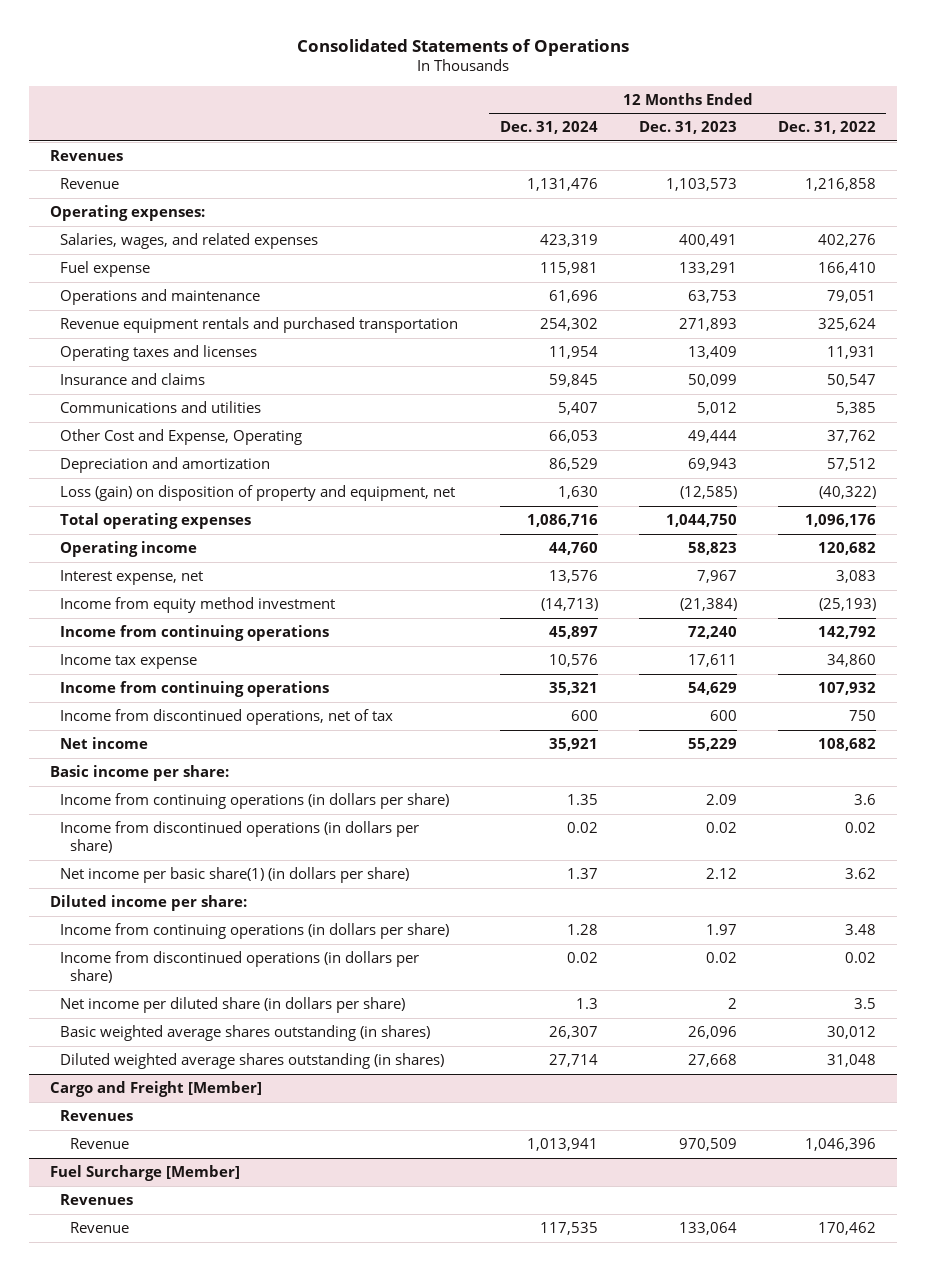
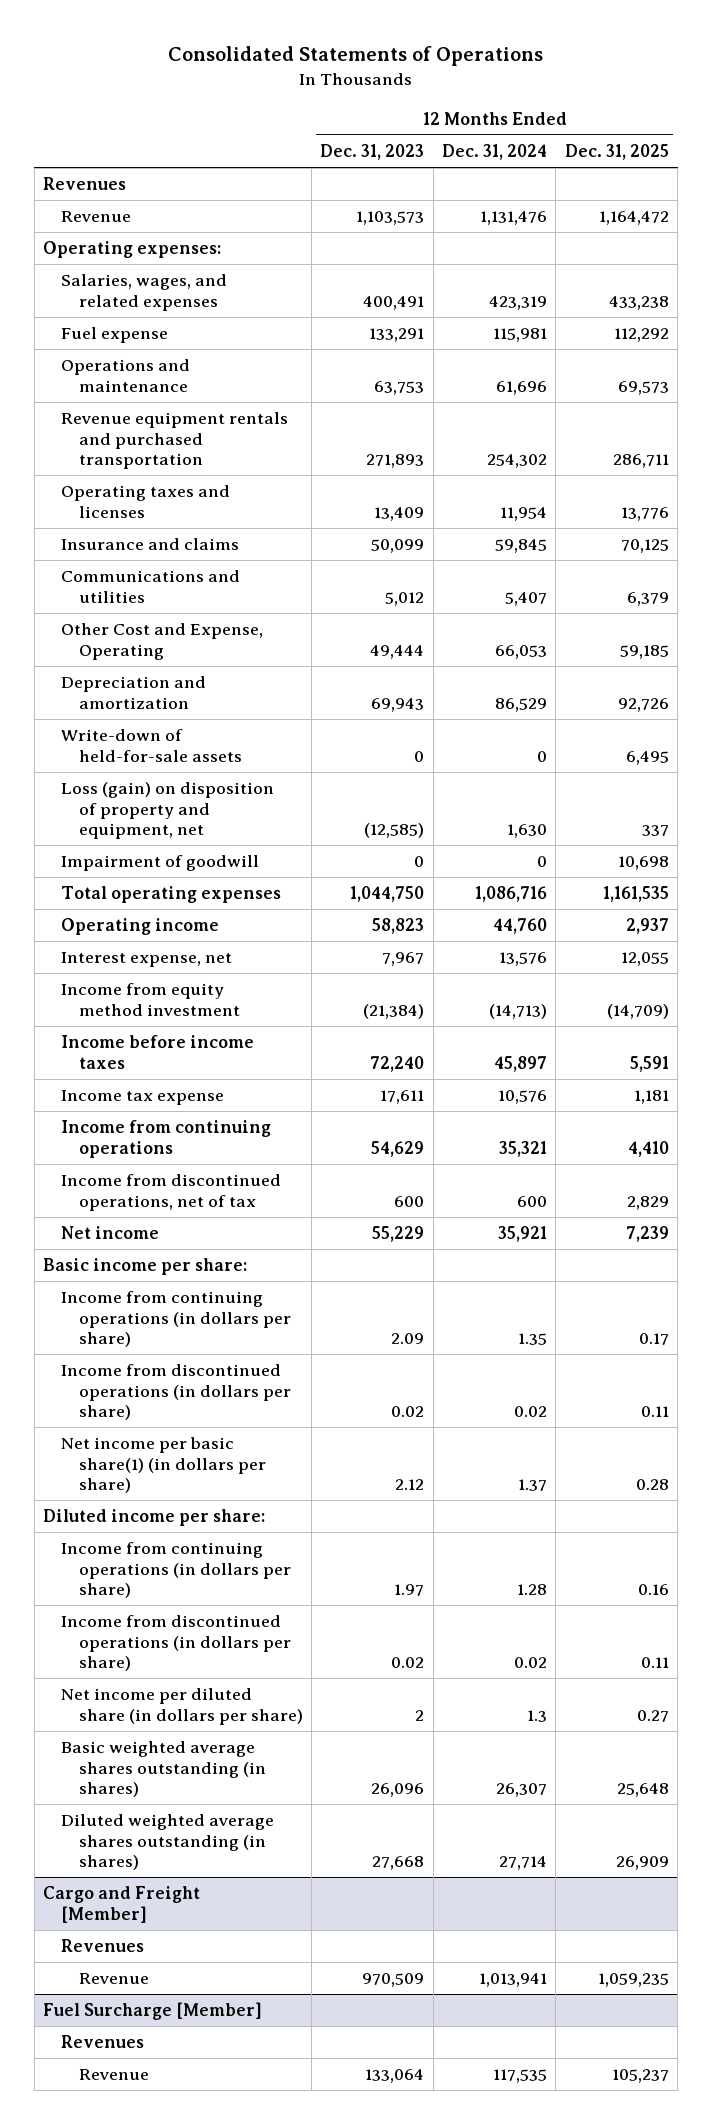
- | 12 Months Ended Dec. 31, 2024 | 12 Months Ended Dec. 31, 2023 | 12 Months Ended Dec. 31, 2022
+ | 12 Months Ended Dec. 31, 2023 | 12 Months Ended Dec. 31, 2024 | 12 Months Ended Dec. 31, 2025
+ Write-down of held-for-sale assets | 0 | 0 | 6,495
+ Impairment of goodwill | 0 | 0 | 10,698
- Income from continuing operations | 45,897 | 72,240 | 142,792
+ Income before income taxes | 72,240 | 45,897 | 5,591

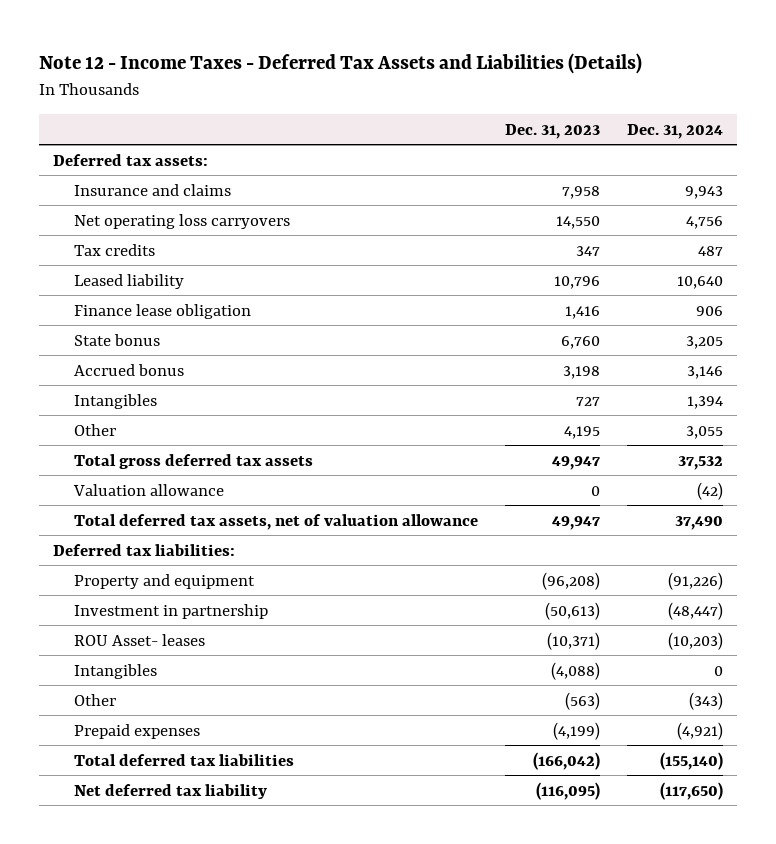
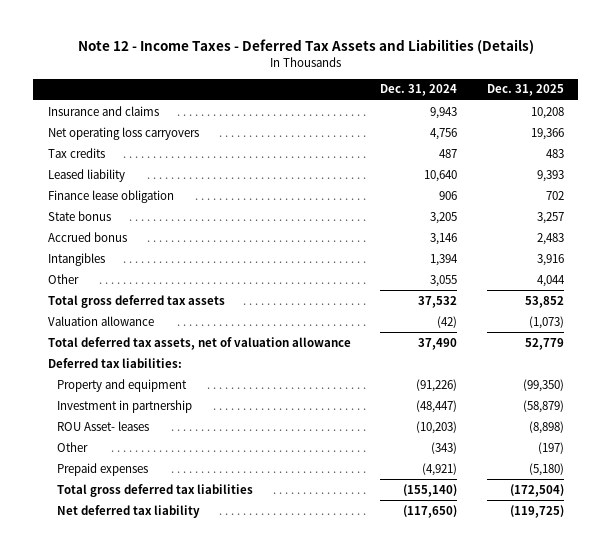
- | Dec. 31, 2023 | Dec. 31, 2024
+ | Dec. 31, 2024 | Dec. 31, 2025
- Deferred tax assets:
- Intangibles | (4,088) | 0
- Total deferred tax liabilities | (166,042) | (155,140)
+ Total gross deferred tax liabilities | (155,140) | (172,504)

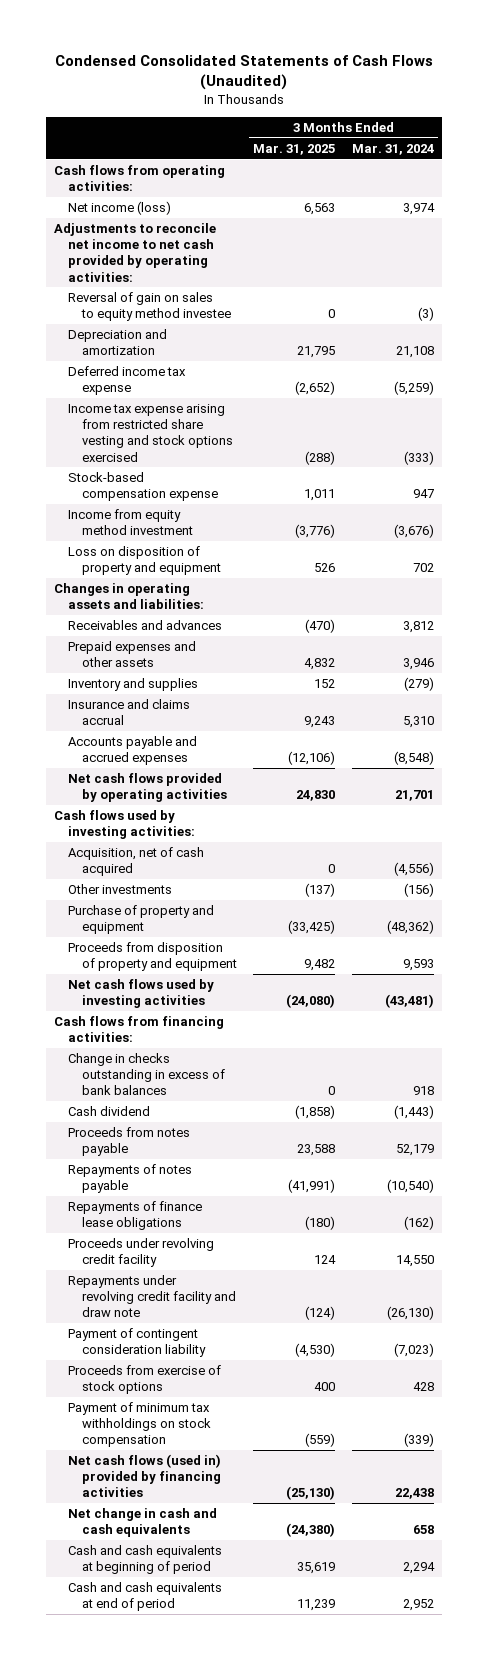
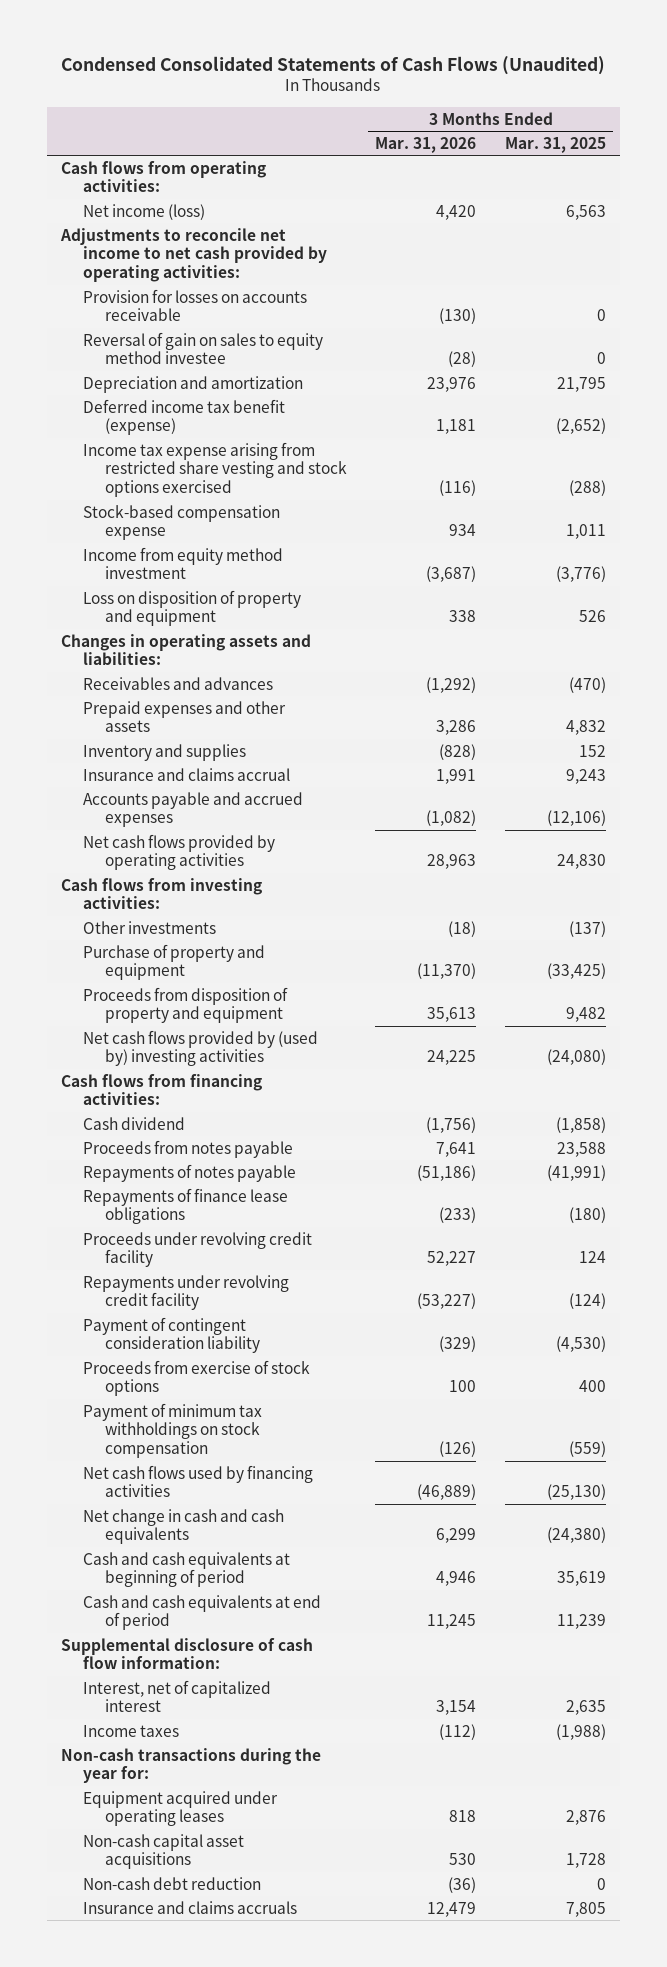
- | 3 Months Ended Mar. 31, 2025 | 3 Months Ended Mar. 31, 2024
+ | 3 Months Ended Mar. 31, 2026 | 3 Months Ended Mar. 31, 2025
+ Provision for losses on accounts receivable | (130) | 0
- Deferred income tax expense | (2,652) | (5,259)
+ Deferred income tax benefit (expense) | 1,181 | (2,652)
- Cash flows used by investing activities:
- Acquisition, net of cash acquired | 0 | (4,556)
+ Cash flows from investing activities:
- Net cash flows used by investing activities | (24,080) | (43,481)
+ Net cash flows provided by (used by) investing activities | 24,225 | (24,080)
- Change in checks outstanding in excess of bank balances | 0 | 918
- Repayments under revolving credit facility and draw note | (124) | (26,130)
+ Repayments under revolving credit facility | (53,227) | (124)
- Net cash flows (used in) provided by financing activities | (25,130) | 22,438
+ Net cash flows used by financing activities | (46,889) | (25,130)
+ Supplemental disclosure of cash flow information:
+ Interest, net of capitalized interest | 3,154 | 2,635
+ Income taxes | (112) | (1,988)
+ Non-cash transactions during the year for:
+ Equipment acquired under operating leases | 818 | 2,876
+ Non-cash capital asset acquisitions | 530 | 1,728
+ Non-cash debt reduction | (36) | 0
+ Insurance and claims accruals | 12,479 | 7,805

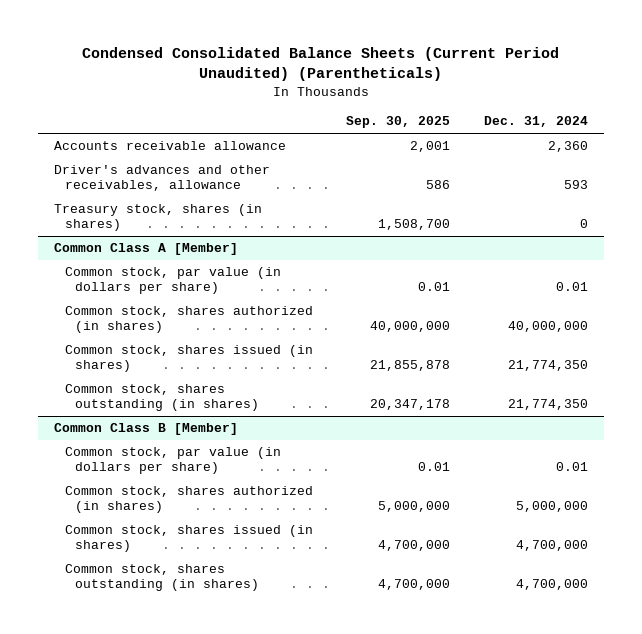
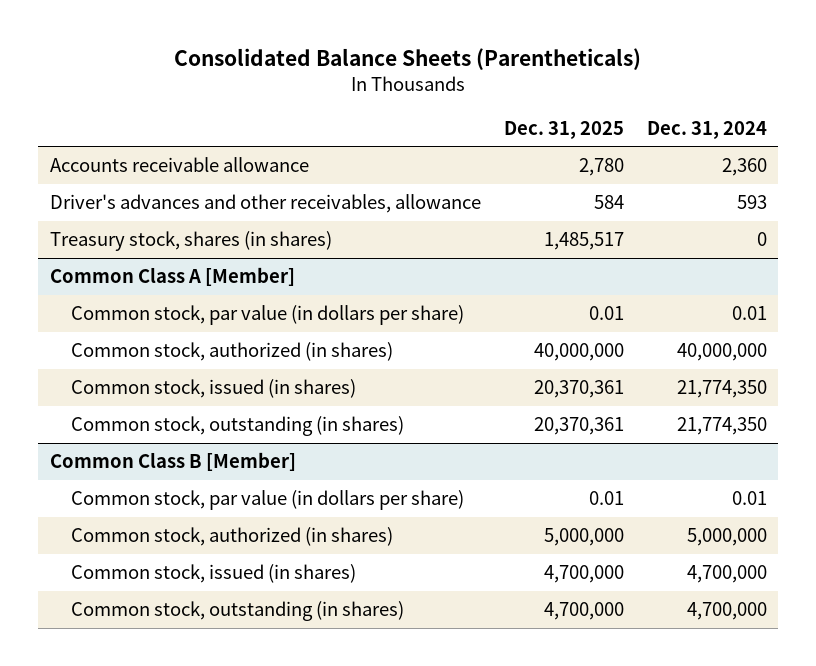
- Condensed Consolidated Balance Sheets (Current Period Unaudited) (Parentheticals)
+ Consolidated Balance Sheets (Parentheticals)
- | Sep. 30, 2025 | Dec. 31, 2024
+ | Dec. 31, 2025 | Dec. 31, 2024
@ Common Class A [Member]
- Common stock, shares authorized (in shares) | 40,000,000 | 40,000,000
- Common stock, shares issued (in shares) | 21,855,878 | 21,774,350
- Common stock, shares outstanding (in shares) | 20,347,178 | 21,774,350
+ Common stock, authorized (in shares) | 40,000,000 | 40,000,000
+ Common stock, issued (in shares) | 20,370,361 | 21,774,350
+ Common stock, outstanding (in shares) | 20,370,361 | 21,774,350
@ Common Class B [Member]
- Common stock, shares authorized (in shares) | 5,000,000 | 5,000,000
- Common stock, shares issued (in shares) | 4,700,000 | 4,700,000
- Common stock, shares outstanding (in shares) | 4,700,000 | 4,700,000
+ Common stock, authorized (in shares) | 5,000,000 | 5,000,000
+ Common stock, issued (in shares) | 4,700,000 | 4,700,000
+ Common stock, outstanding (in shares) | 4,700,000 | 4,700,000

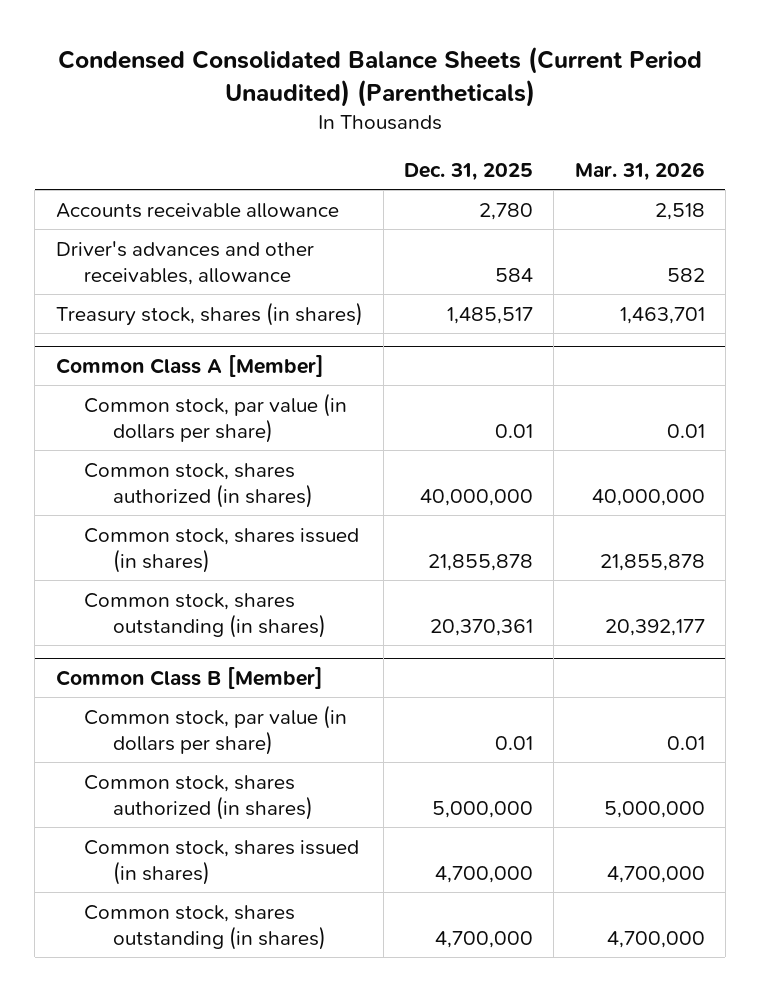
- Consolidated Balance Sheets (Parentheticals)
+ Condensed Consolidated Balance Sheets (Current Period Unaudited) (Parentheticals)
- | Dec. 31, 2025 | Dec. 31, 2024
+ | Dec. 31, 2025 | Mar. 31, 2026
@ Common Class A [Member]
- Common stock, authorized (in shares) | 40,000,000 | 40,000,000
- Common stock, issued (in shares) | 20,370,361 | 21,774,350
- Common stock, outstanding (in shares) | 20,370,361 | 21,774,350
+ Common stock, shares authorized (in shares) | 40,000,000 | 40,000,000
+ Common stock, shares issued (in shares) | 21,855,878 | 21,855,878
+ Common stock, shares outstanding (in shares) | 20,370,361 | 20,392,177
@ Common Class B [Member]
- Common stock, authorized (in shares) | 5,000,000 | 5,000,000
- Common stock, issued (in shares) | 4,700,000 | 4,700,000
- Common stock, outstanding (in shares) | 4,700,000 | 4,700,000
+ Common stock, shares authorized (in shares) | 5,000,000 | 5,000,000
+ Common stock, shares issued (in shares) | 4,700,000 | 4,700,000
+ Common stock, shares outstanding (in shares) | 4,700,000 | 4,700,000

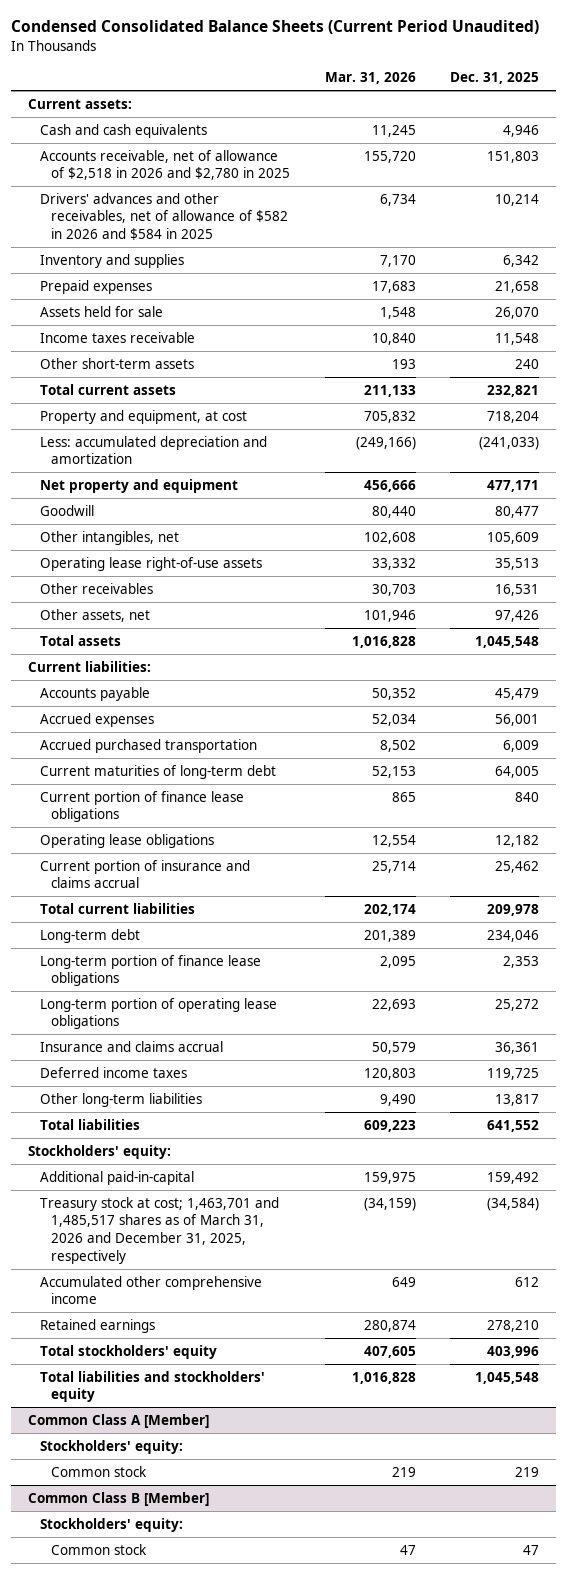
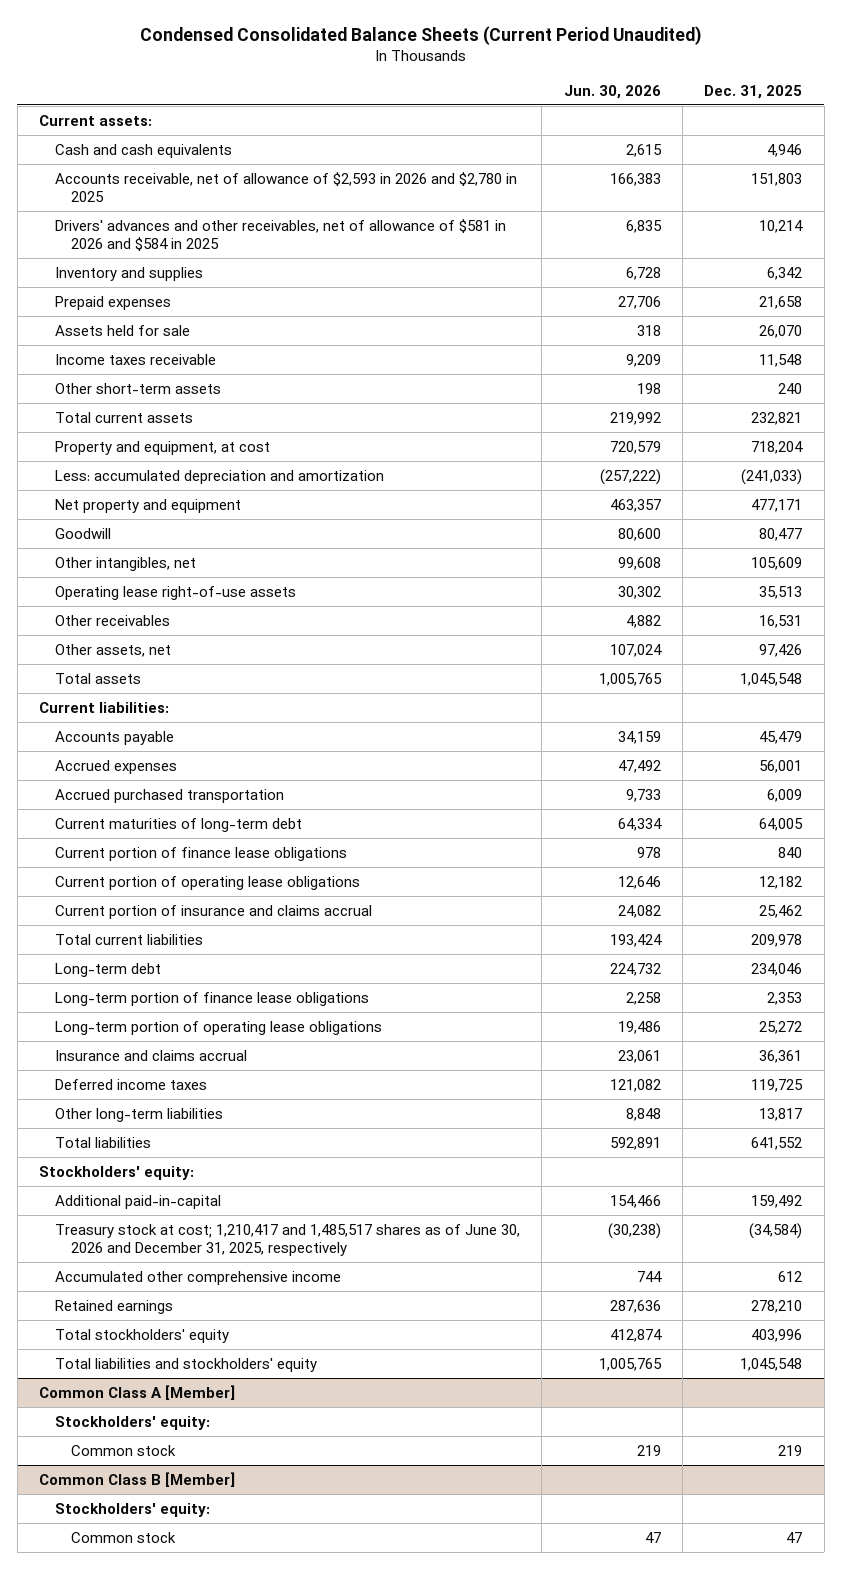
- | Mar. 31, 2026 | Dec. 31, 2025
+ | Jun. 30, 2026 | Dec. 31, 2025
- Accounts receivable, net of allowance of $2,518 in 2026 and $2,780 in 2025 | 155,720 | 151,803
- Drivers' advances and other receivables, net of allowance of $582 in 2026 and $584 in 2025 | 6,734 | 10,214
+ Accounts receivable, net of allowance of $2,593 in 2026 and $2,780 in 2025 | 166,383 | 151,803
+ Drivers' advances and other receivables, net of allowance of $581 in 2026 and $584 in 2025 | 6,835 | 10,214
- Operating lease obligations | 12,554 | 12,182
+ Current portion of operating lease obligations | 12,646 | 12,182
- Treasury stock at cost; 1,463,701 and 1,485,517 shares as of March 31, 2026 and December 31, 2025, respectively | (34,159) | (34,584)
+ Treasury stock at cost; 1,210,417 and 1,485,517 shares as of June 30, 2026 and December 31, 2025, respectively | (30,238) | (34,584)

